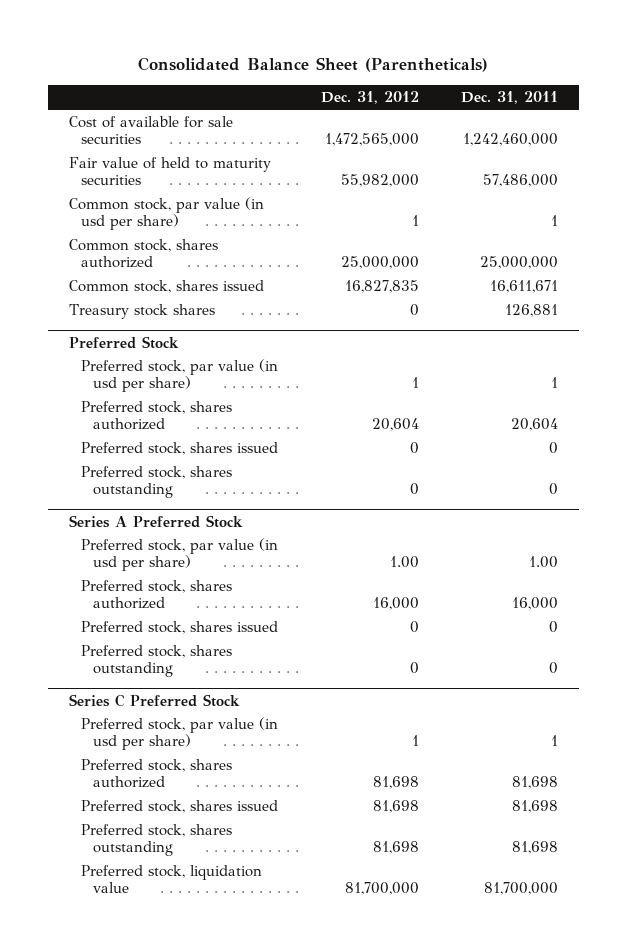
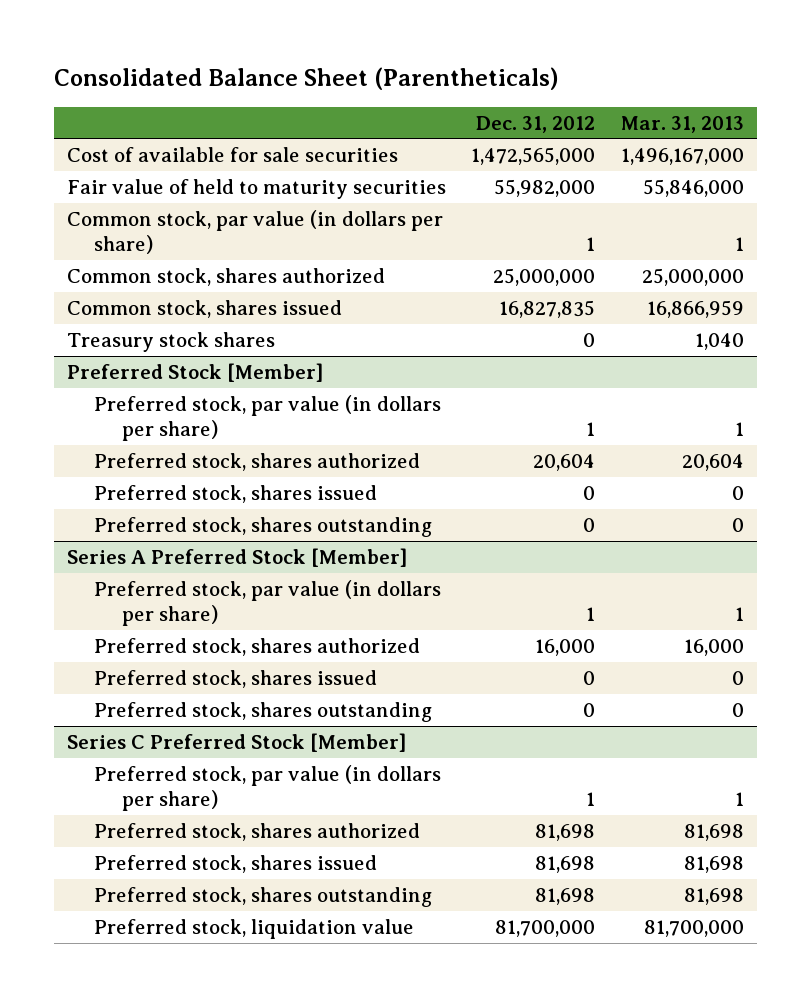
- | Dec. 31, 2012 | Dec. 31, 2011
+ | Dec. 31, 2012 | Mar. 31, 2013
- Common stock, par value (in usd per share) | 1 | 1
+ Common stock, par value (in dollars per share) | 1 | 1
- Preferred Stock
- Preferred stock, par value (in usd per share) | 1 | 1
+ Preferred Stock [Member]
+ Preferred stock, par value (in dollars per share) | 1 | 1
- Series A Preferred Stock
- Preferred stock, par value (in usd per share) | 1.00 | 1.00
+ Series A Preferred Stock [Member]
+ Preferred stock, par value (in dollars per share) | 1 | 1
- Series C Preferred Stock
- Preferred stock, par value (in usd per share) | 1 | 1
+ Series C Preferred Stock [Member]
+ Preferred stock, par value (in dollars per share) | 1 | 1

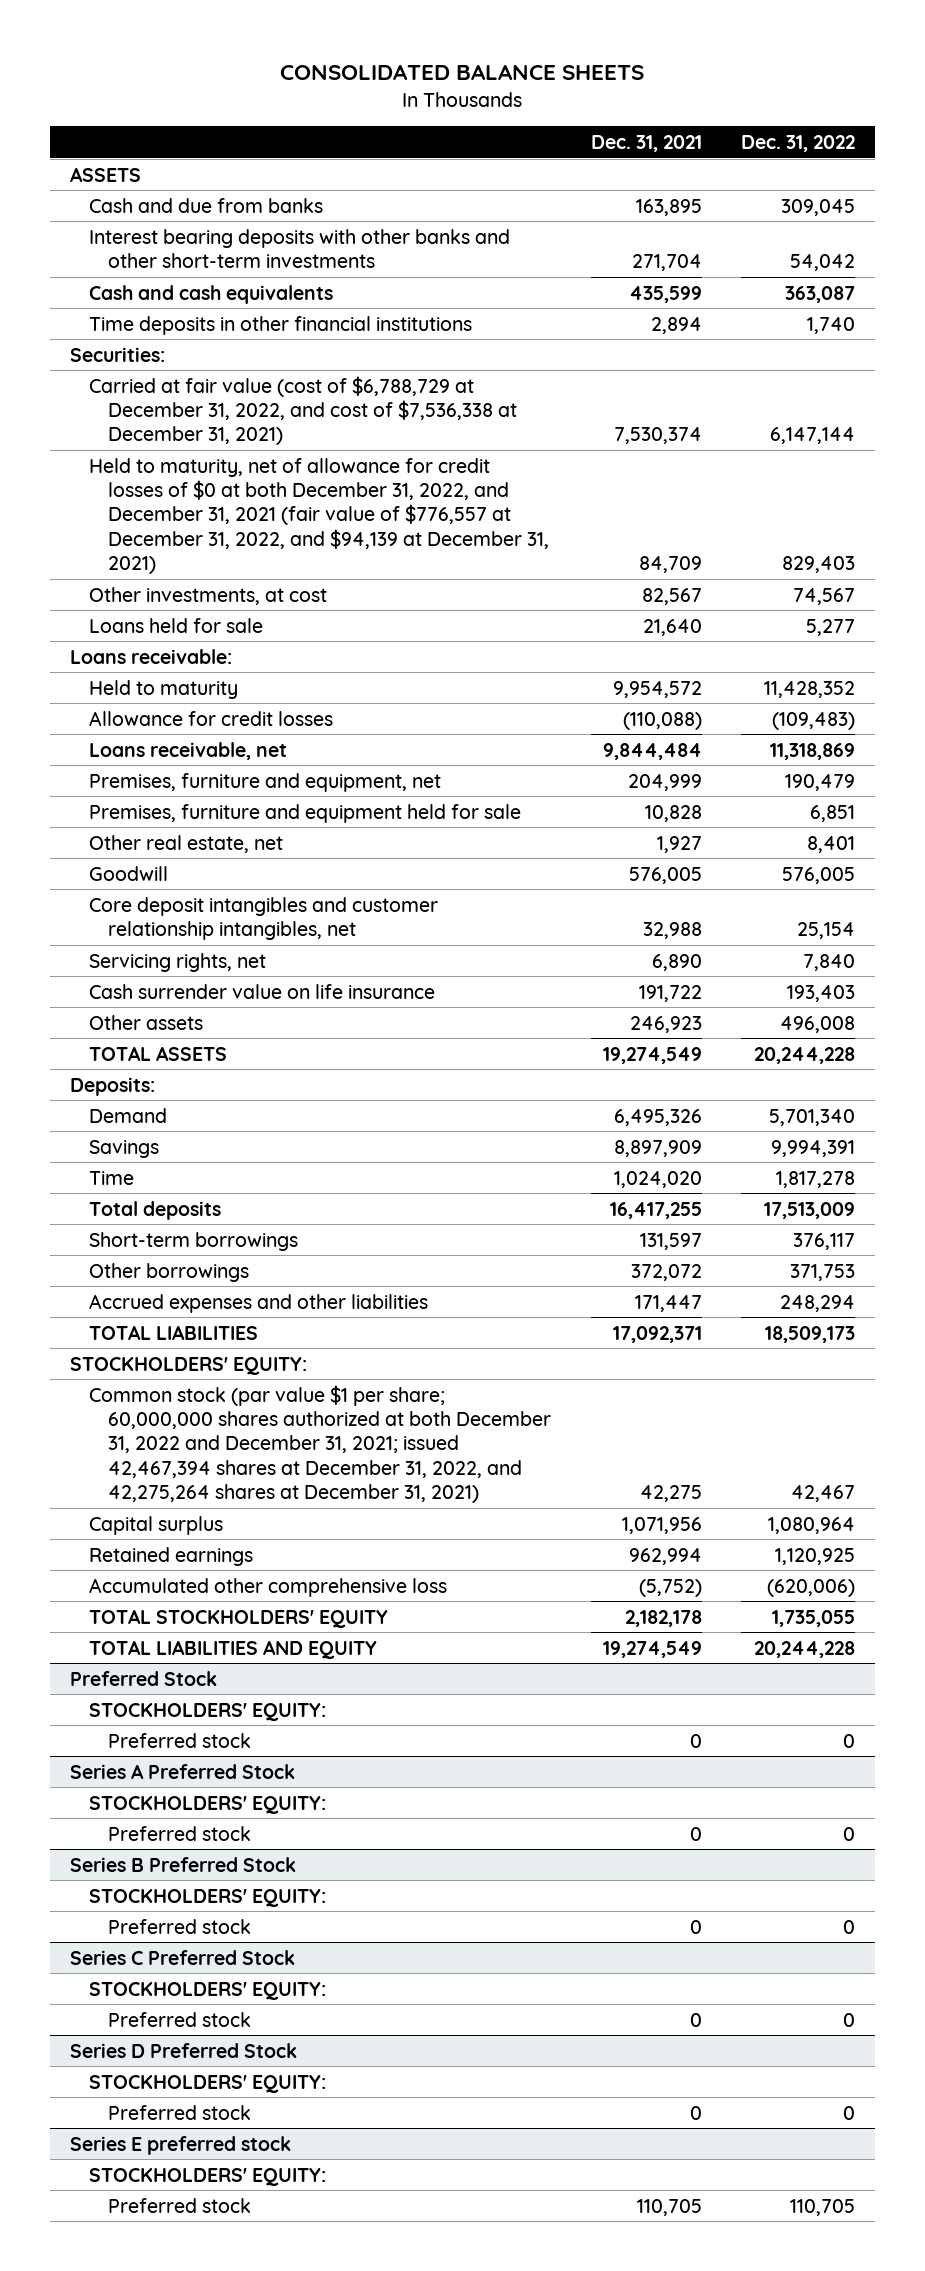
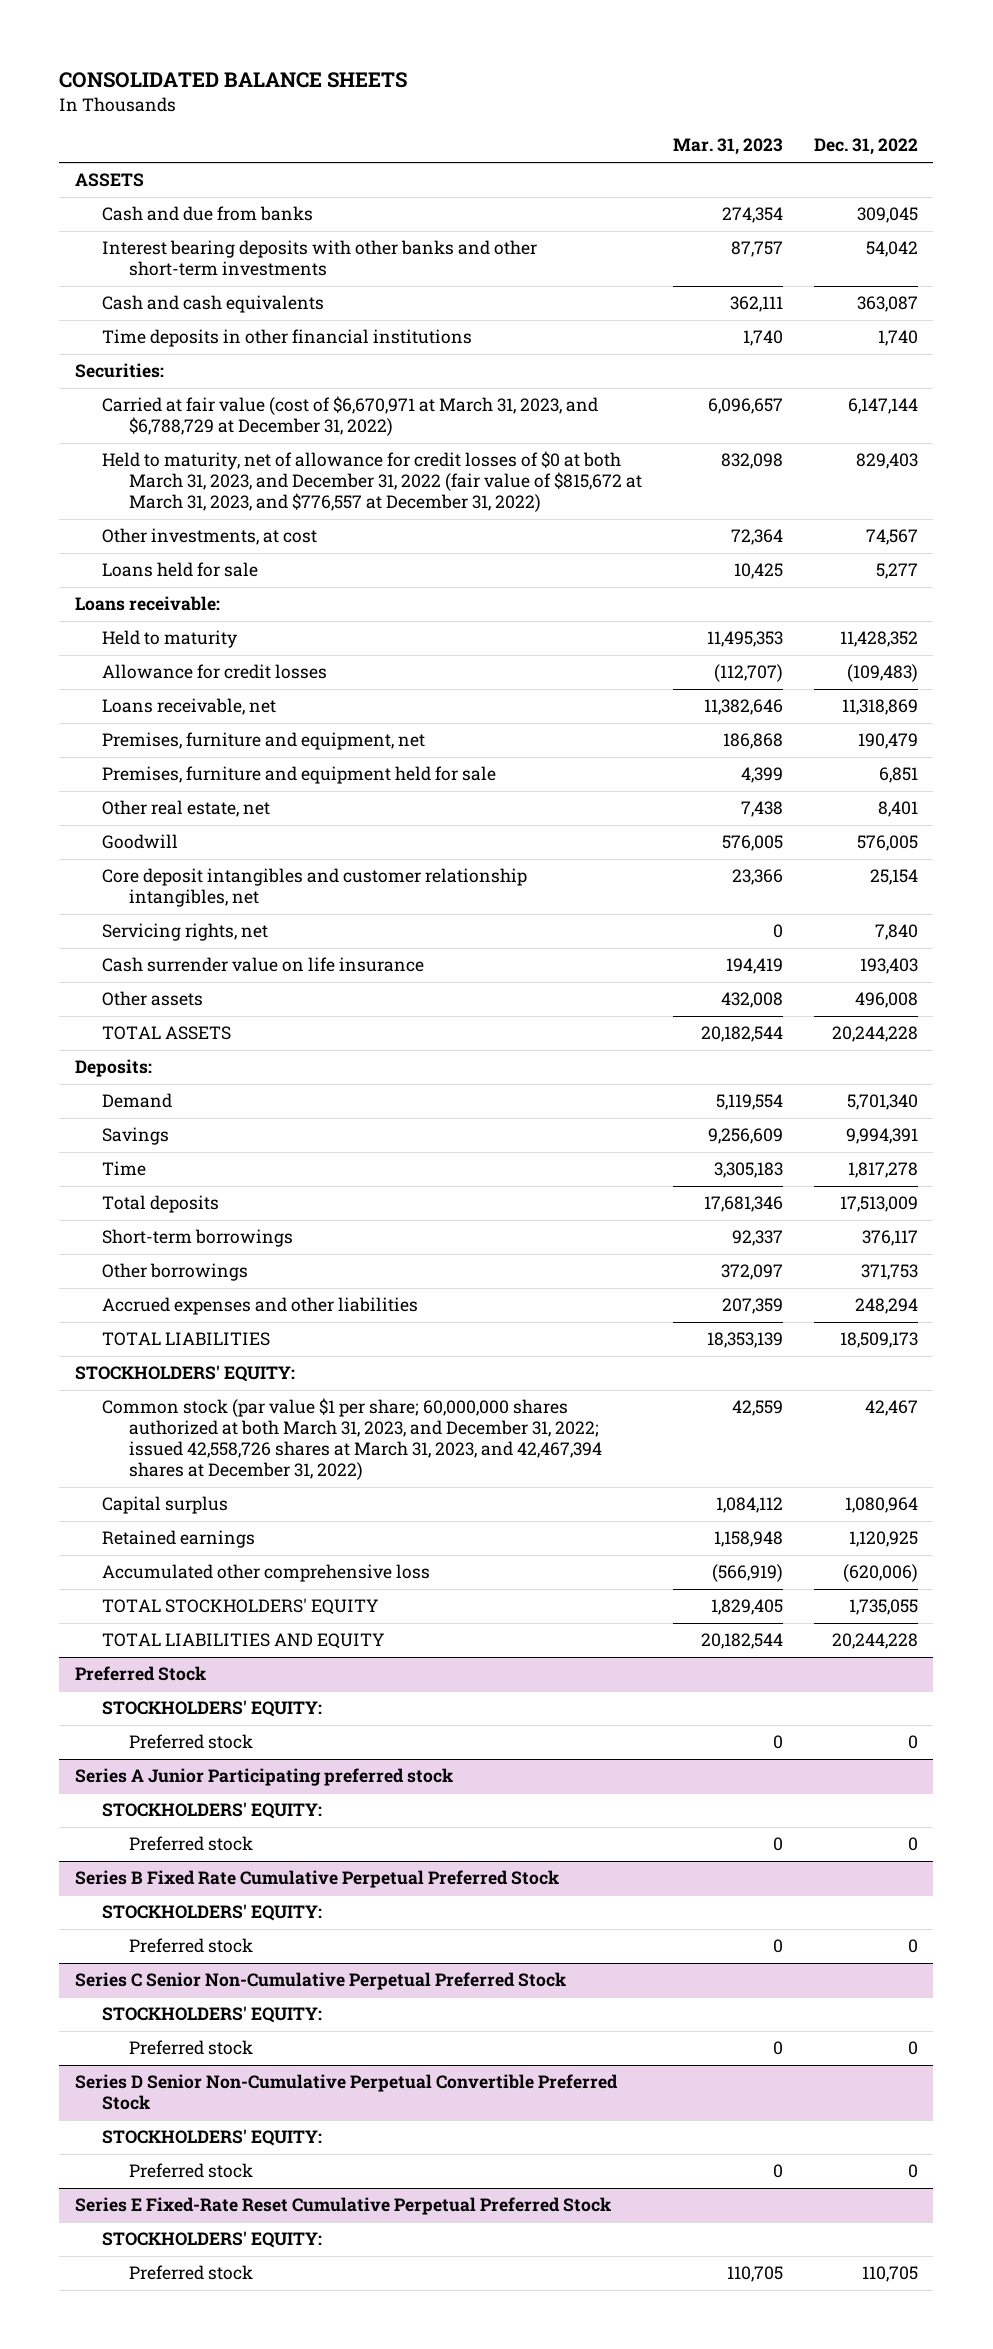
- | Dec. 31, 2021 | Dec. 31, 2022
+ | Mar. 31, 2023 | Dec. 31, 2022
- Carried at fair value (cost of $6,788,729 at December 31, 2022, and cost of $7,536,338 at December 31, 2021) | 7,530,374 | 6,147,144
- Held to maturity, net of allowance for credit losses of $0 at both December 31, 2022, and December 31, 2021 (fair value of $776,557 at December 31, 2022, and $94,139 at December 31, 2021) | 84,709 | 829,403
+ Carried at fair value (cost of $6,670,971 at March 31, 2023, and $6,788,729 at December 31, 2022) | 6,096,657 | 6,147,144
+ Held to maturity, net of allowance for credit losses of $0 at both March 31, 2023, and December 31, 2022 (fair value of $815,672 at March 31, 2023, and $776,557 at December 31, 2022) | 832,098 | 829,403
- Common stock (par value $1 per share; 60,000,000 shares authorized at both December 31, 2022 and December 31, 2021; issued 42,467,394 shares at December 31, 2022, and 42,275,264 shares at December 31, 2021) | 42,275 | 42,467
+ Common stock (par value $1 per share; 60,000,000 shares authorized at both March 31, 2023, and December 31, 2022; issued 42,558,726 shares at March 31, 2023, and 42,467,394 shares at December 31, 2022) | 42,559 | 42,467
- Series A Preferred Stock
+ Series A Junior Participating preferred stock
- Series B Preferred Stock
+ Series B Fixed Rate Cumulative Perpetual Preferred Stock
- Series C Preferred Stock
+ Series C Senior Non-Cumulative Perpetual Preferred Stock
- Series D Preferred Stock
+ Series D Senior Non-Cumulative Perpetual Convertible Preferred Stock
- Series E preferred stock
+ Series E Fixed-Rate Reset Cumulative Perpetual Preferred Stock

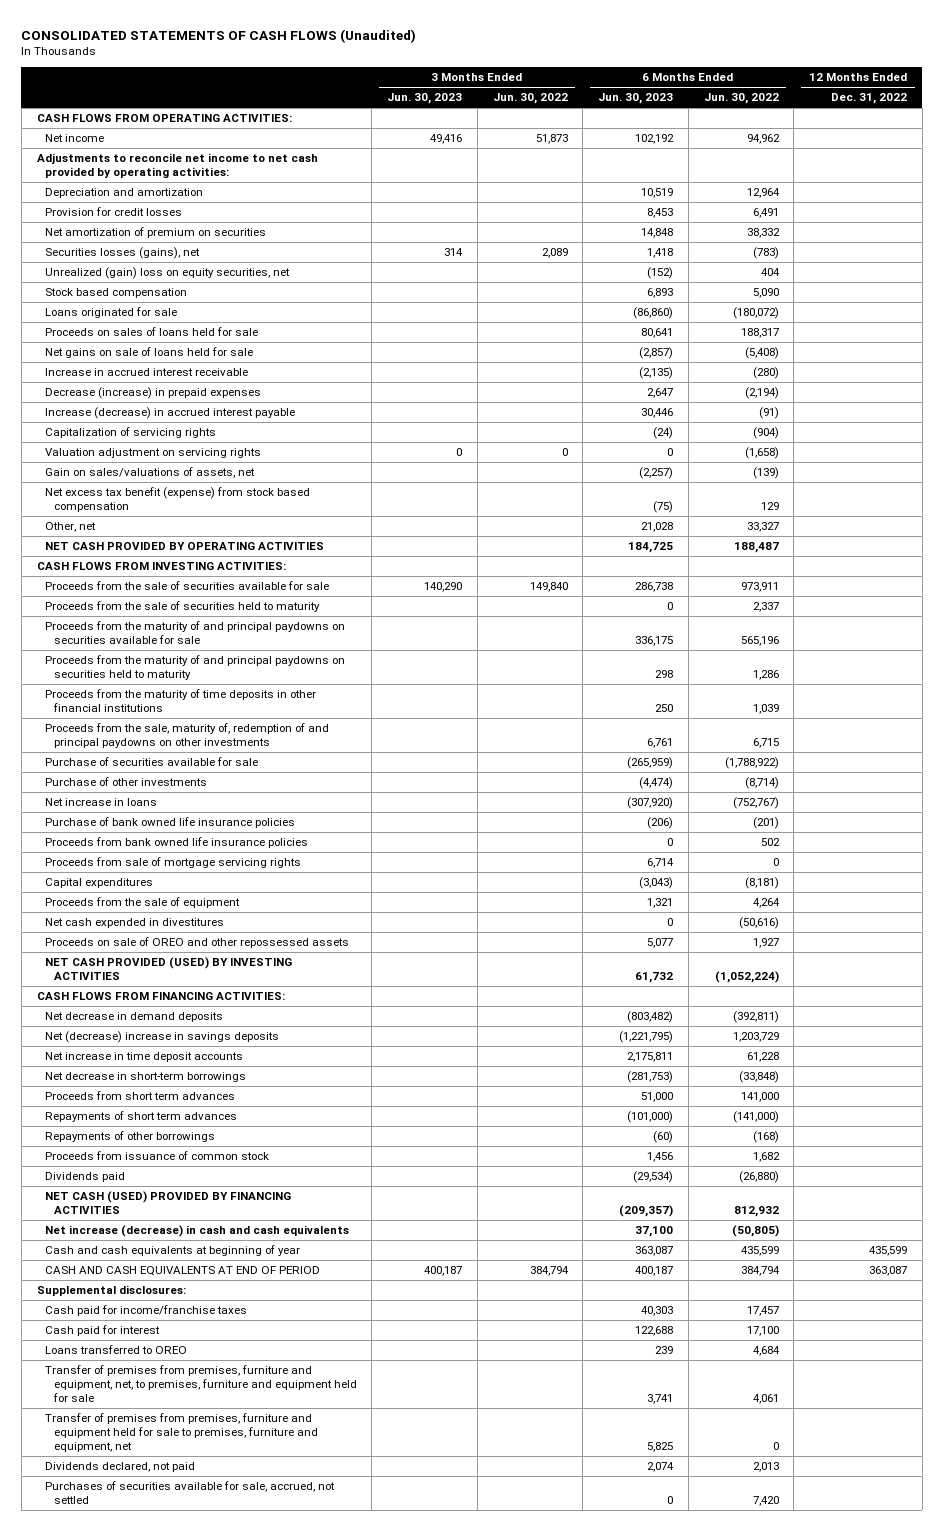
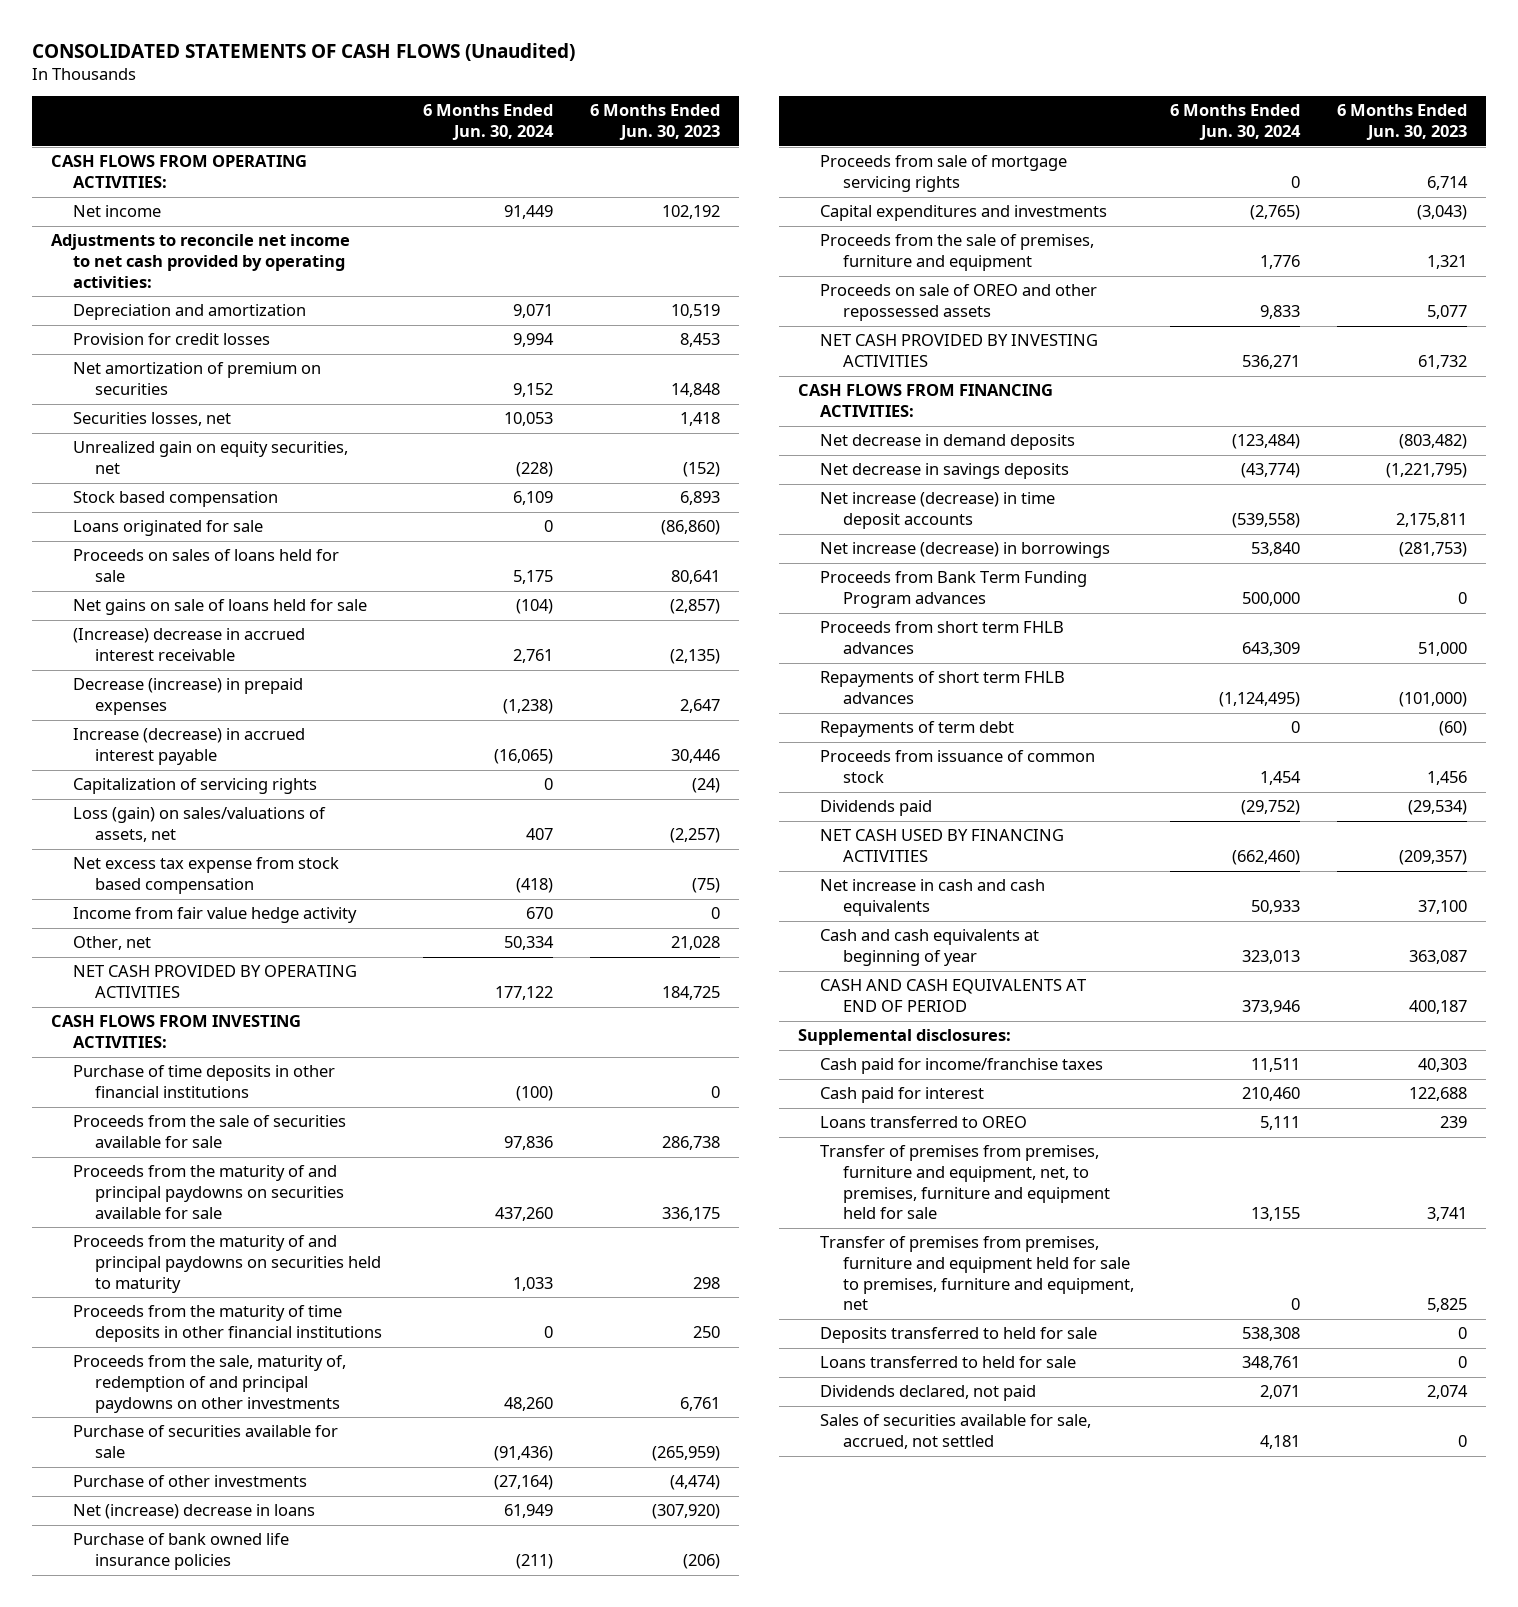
- | 3 Months Ended Jun. 30, 2023 | 3 Months Ended Jun. 30, 2022 | 6 Months Ended Jun. 30, 2023 | 6 Months Ended Jun. 30, 2022 | 12 Months Ended Dec. 31, 2022
+ | 6 Months Ended Jun. 30, 2024 | 6 Months Ended Jun. 30, 2023
- Securities losses (gains), net | 314 | 2,089 | 1,418 | (783) |
- Unrealized (gain) loss on equity securities, net | | | (152) | 404 |
+ Securities losses, net | 10,053 | 1,418
+ Unrealized gain on equity securities, net | (228) | (152)
- Increase in accrued interest receivable | | | (2,135) | (280) |
+ (Increase) decrease in accrued interest receivable | 2,761 | (2,135)
- Valuation adjustment on servicing rights | 0 | 0 | 0 | (1,658) |
- Gain on sales/valuations of assets, net | | | (2,257) | (139) |
- Net excess tax benefit (expense) from stock based compensation | | | (75) | 129 |
+ Loss (gain) on sales/valuations of assets, net | 407 | (2,257)
+ Net excess tax expense from stock based compensation | (418) | (75)
+ Income from fair value hedge activity | 670 | 0
+ Purchase of time deposits in other financial institutions | (100) | 0
- Proceeds from the sale of securities held to maturity | | | 0 | 2,337 |
- Net increase in loans | | | (307,920) | (752,767) |
+ Net (increase) decrease in loans | 61,949 | (307,920)
- Proceeds from bank owned life insurance policies | | | 0 | 502 |
- Capital expenditures | | | (3,043) | (8,181) |
- Proceeds from the sale of equipment | | | 1,321 | 4,264 |
- Net cash expended in divestitures | | | 0 | (50,616) |
+ Capital expenditures and investments | (2,765) | (3,043)
+ Proceeds from the sale of premises, furniture and equipment | 1,776 | 1,321
- NET CASH PROVIDED (USED) BY INVESTING ACTIVITIES | | | 61,732 | (1,052,224) |
+ NET CASH PROVIDED BY INVESTING ACTIVITIES | 536,271 | 61,732
- Net (decrease) increase in savings deposits | | | (1,221,795) | 1,203,729 |
- Net increase in time deposit accounts | | | 2,175,811 | 61,228 |
- Net decrease in short-term borrowings | | | (281,753) | (33,848) |
- Proceeds from short term advances | | | 51,000 | 141,000 |
- Repayments of short term advances | | | (101,000) | (141,000) |
- Repayments of other borrowings | | | (60) | (168) |
+ Net decrease in savings deposits | (43,774) | (1,221,795)
+ Net increase (decrease) in time deposit accounts | (539,558) | 2,175,811
+ Net increase (decrease) in borrowings | 53,840 | (281,753)
+ Proceeds from Bank Term Funding Program advances | 500,000 | 0
+ Proceeds from short term FHLB advances | 643,309 | 51,000
+ Repayments of short term FHLB advances | (1,124,495) | (101,000)
+ Repayments of term debt | 0 | (60)
- NET CASH (USED) PROVIDED BY FINANCING ACTIVITIES | | | (209,357) | 812,932 |
- Net increase (decrease) in cash and cash equivalents | | | 37,100 | (50,805) |
+ NET CASH USED BY FINANCING ACTIVITIES | (662,460) | (209,357)
+ Net increase in cash and cash equivalents | 50,933 | 37,100
+ Deposits transferred to held for sale | 538,308 | 0
+ Loans transferred to held for sale | 348,761 | 0
- Purchases of securities available for sale, accrued, not settled | | | 0 | 7,420 |
+ Sales of securities available for sale, accrued, not settled | 4,181 | 0

